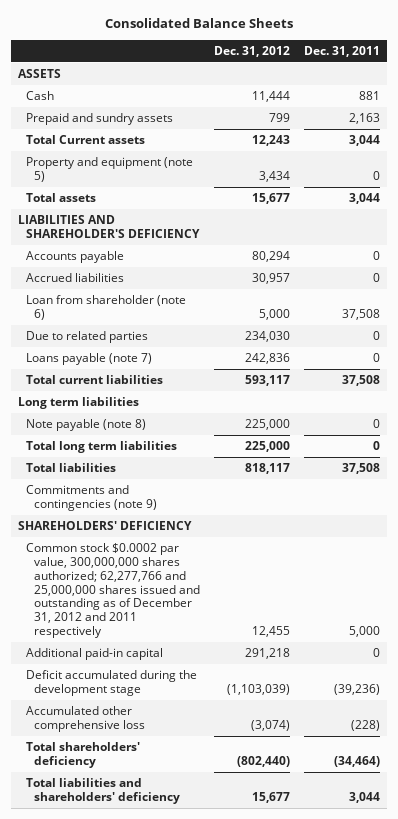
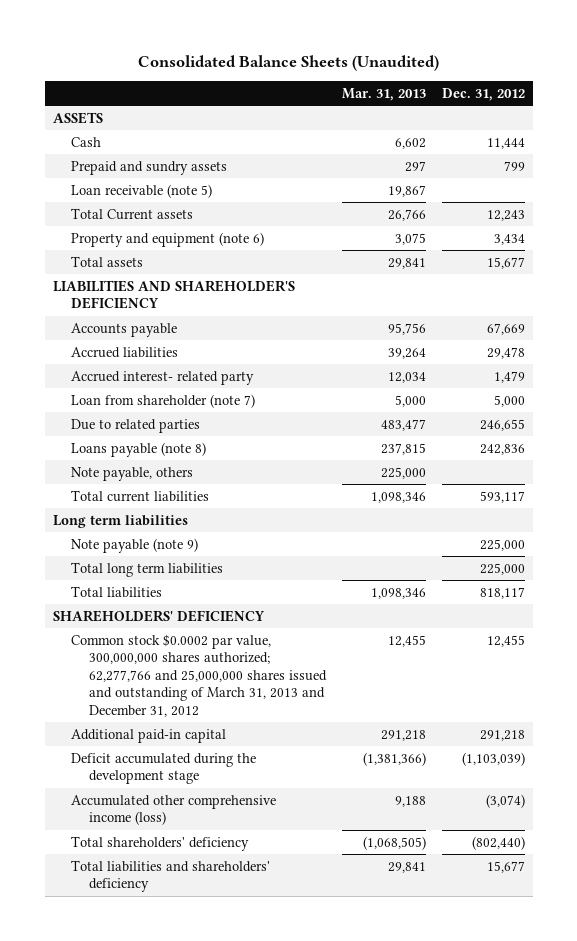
- Consolidated Balance Sheets
+ Consolidated Balance Sheets (Unaudited)
- | Dec. 31, 2012 | Dec. 31, 2011
+ | Mar. 31, 2013 | Dec. 31, 2012
+ Loan receivable (note 5) | 19,867 |
- Property and equipment (note 5) | 3,434 | 0
+ Property and equipment (note 6) | 3,075 | 3,434
- Accounts payable | 80,294 | 0
- Accrued liabilities | 30,957 | 0
- Loan from shareholder (note 6) | 5,000 | 37,508
- Due to related parties | 234,030 | 0
- Loans payable (note 7) | 242,836 | 0
+ Accounts payable | 95,756 | 67,669
+ Accrued liabilities | 39,264 | 29,478
+ Accrued interest- related party | 12,034 | 1,479
+ Loan from shareholder (note 7) | 5,000 | 5,000
+ Due to related parties | 483,477 | 246,655
+ Loans payable (note 8) | 237,815 | 242,836
+ Note payable, others | 225,000 |
- Note payable (note 8) | 225,000 | 0
+ Note payable (note 9) | | 225,000
- Commitments and contingencies (note 9)
- Common stock $0.0002 par value, 300,000,000 shares authorized; 62,277,766 and 25,000,000 shares issued and outstanding as of December 31, 2012 and 2011 respectively | 12,455 | 5,000
+ Common stock $0.0002 par value, 300,000,000 shares authorized; 62,277,766 and 25,000,000 shares issued and outstanding of March 31, 2013 and December 31, 2012 | 12,455 | 12,455
- Accumulated other comprehensive loss | (3,074) | (228)
+ Accumulated other comprehensive income (loss) | 9,188 | (3,074)

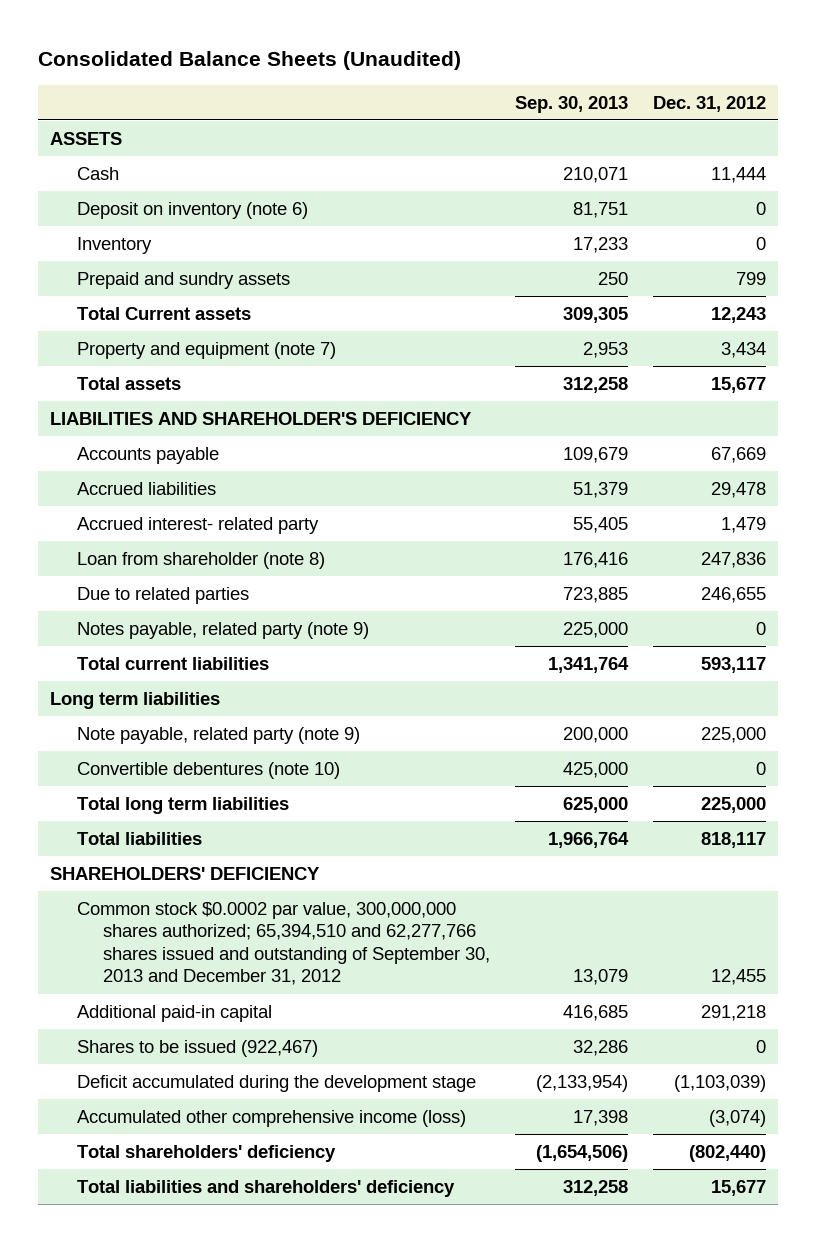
- | Mar. 31, 2013 | Dec. 31, 2012
+ | Sep. 30, 2013 | Dec. 31, 2012
+ Deposit on inventory (note 6) | 81,751 | 0
+ Inventory | 17,233 | 0
- Loan receivable (note 5) | 19,867 |
- Property and equipment (note 6) | 3,075 | 3,434
+ Property and equipment (note 7) | 2,953 | 3,434
- Loan from shareholder (note 7) | 5,000 | 5,000
+ Loan from shareholder (note 8) | 176,416 | 247,836
- Loans payable (note 8) | 237,815 | 242,836
- Note payable, others | 225,000 |
+ Notes payable, related party (note 9) | 225,000 | 0
- Note payable (note 9) | | 225,000
+ Note payable, related party (note 9) | 200,000 | 225,000
+ Convertible debentures (note 10) | 425,000 | 0
- Common stock $0.0002 par value, 300,000,000 shares authorized; 62,277,766 and 25,000,000 shares issued and outstanding of March 31, 2013 and December 31, 2012 | 12,455 | 12,455
+ Common stock $0.0002 par value, 300,000,000 shares authorized; 65,394,510 and 62,277,766 shares issued and outstanding of September 30, 2013 and December 31, 2012 | 13,079 | 12,455
+ Shares to be issued (922,467) | 32,286 | 0

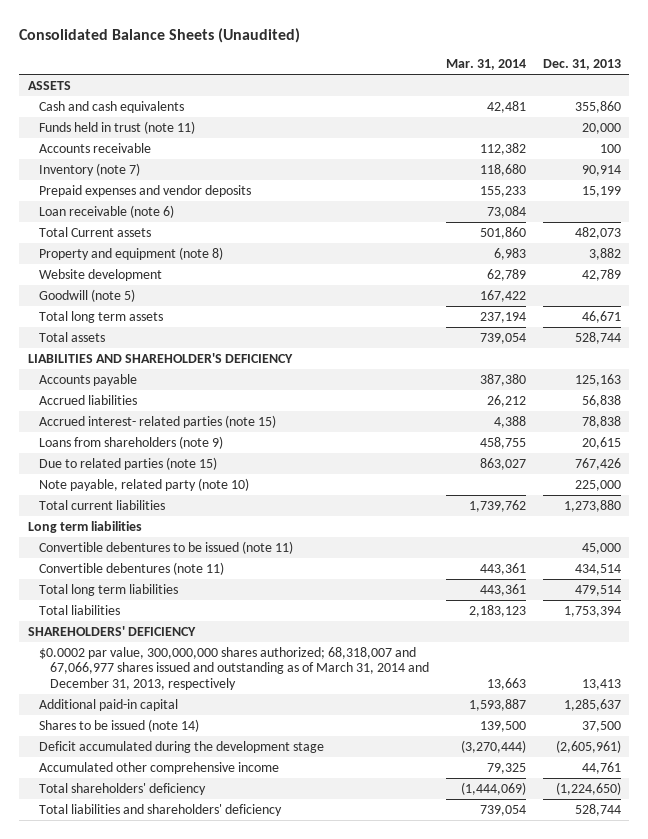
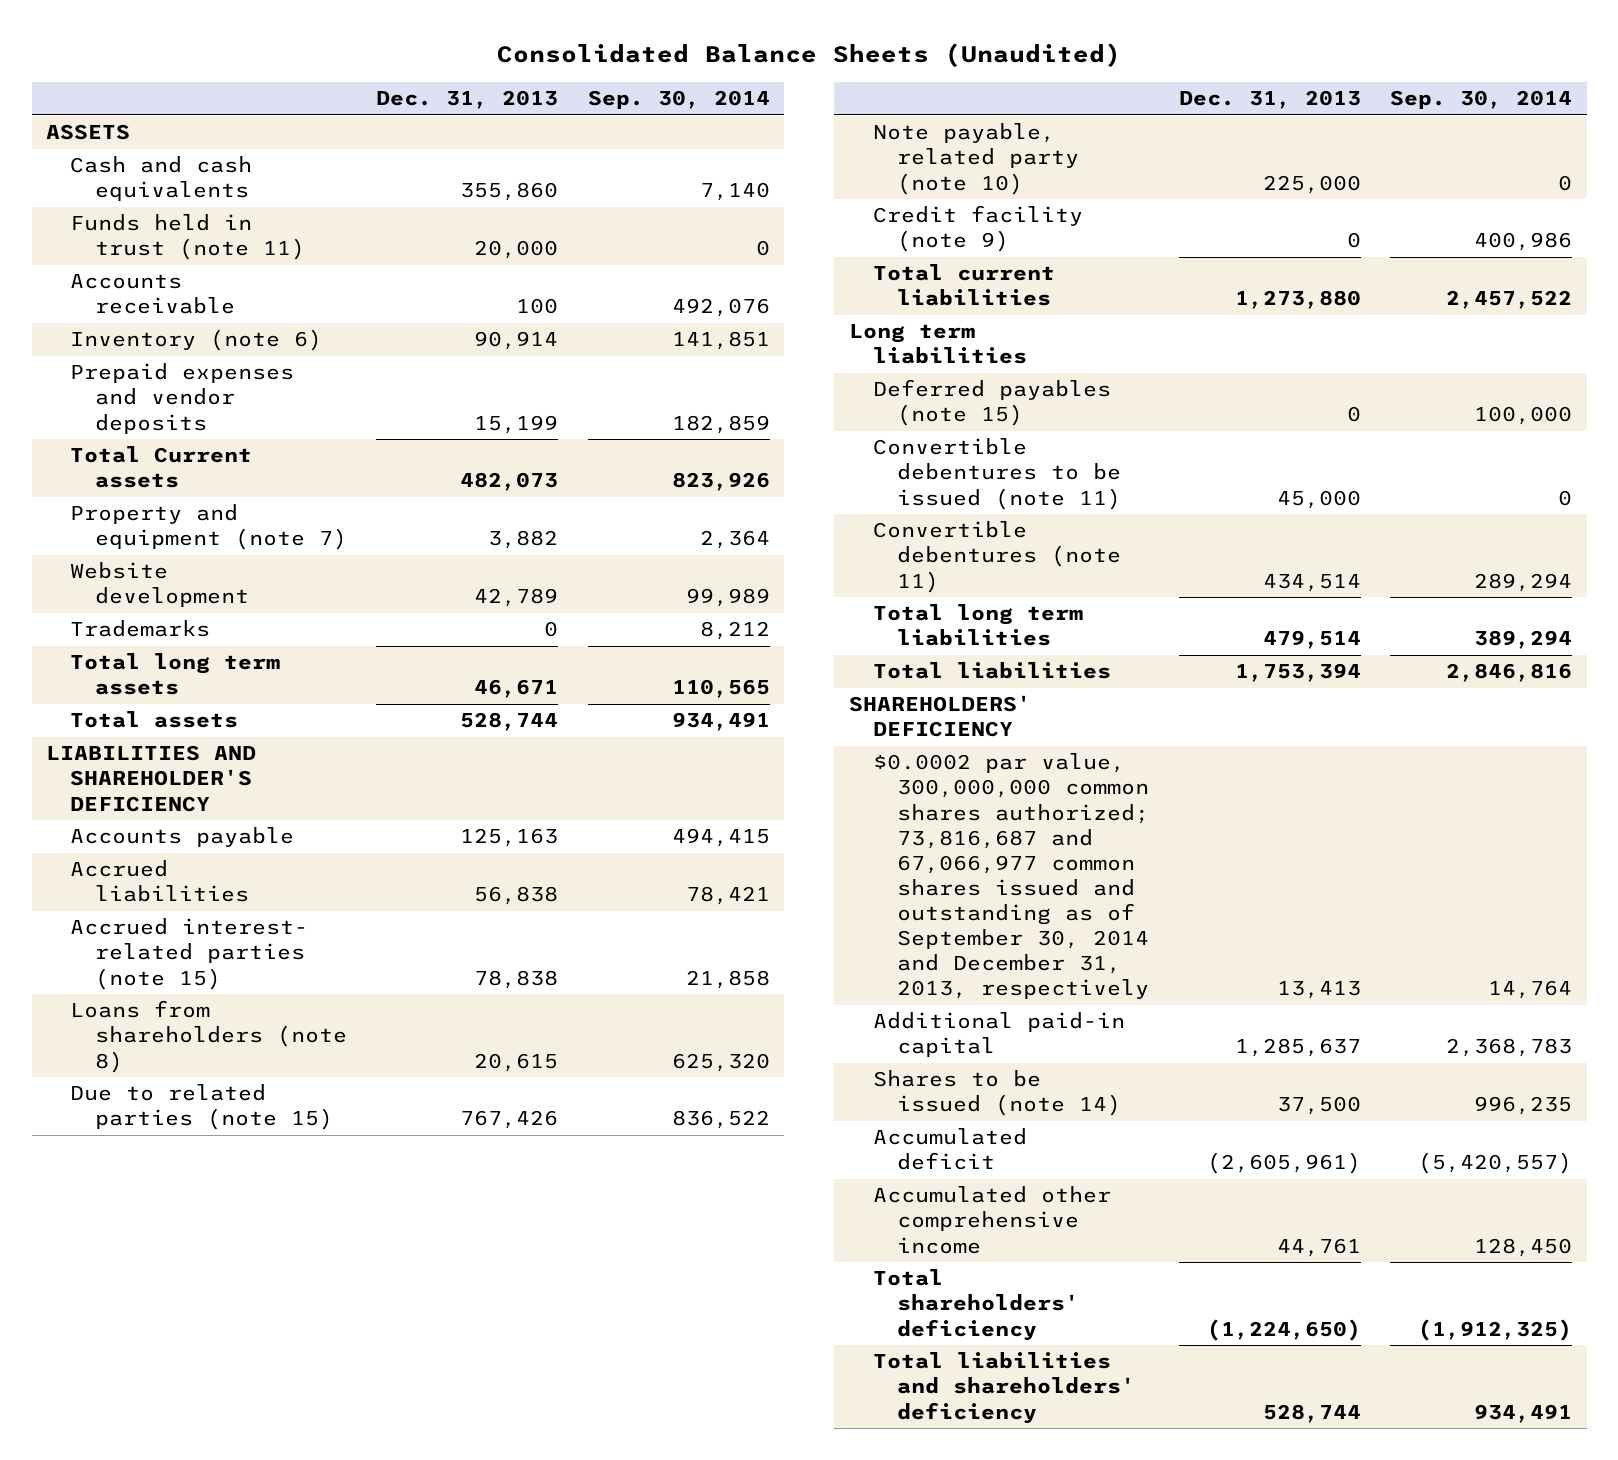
- | Mar. 31, 2014 | Dec. 31, 2013
+ | Dec. 31, 2013 | Sep. 30, 2014
- Inventory (note 7) | 118,680 | 90,914
+ Inventory (note 6) | 90,914 | 141,851
- Loan receivable (note 6) | 73,084 |
- Property and equipment (note 8) | 6,983 | 3,882
+ Property and equipment (note 7) | 3,882 | 2,364
- Goodwill (note 5) | 167,422 |
+ Trademarks | 0 | 8,212
- Loans from shareholders (note 9) | 458,755 | 20,615
+ Loans from shareholders (note 8) | 20,615 | 625,320
+ Credit facility (note 9) | 0 | 400,986
+ Deferred payables (note 15) | 0 | 100,000
- $0.0002 par value, 300,000,000 shares authorized; 68,318,007 and 67,066,977 shares issued and outstanding as of March 31, 2014 and December 31, 2013, respectively | 13,663 | 13,413
+ $0.0002 par value, 300,000,000 common shares authorized; 73,816,687 and 67,066,977 common shares issued and outstanding as of September 30, 2014 and December 31, 2013, respectively | 13,413 | 14,764
- Deficit accumulated during the development stage | (3,270,444) | (2,605,961)
+ Accumulated deficit | (2,605,961) | (5,420,557)

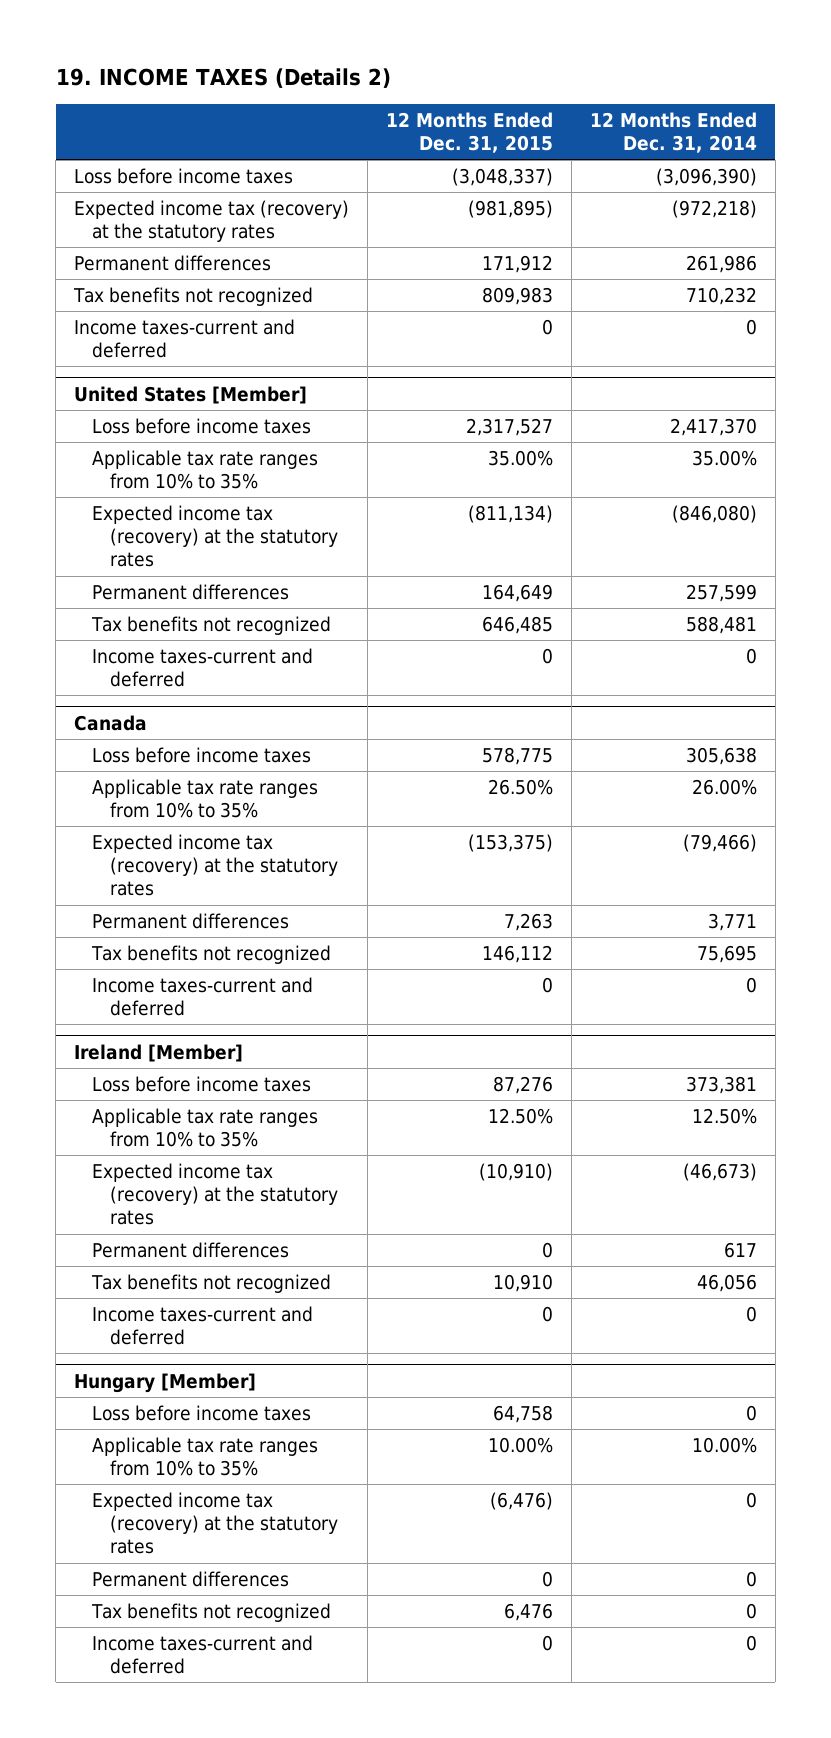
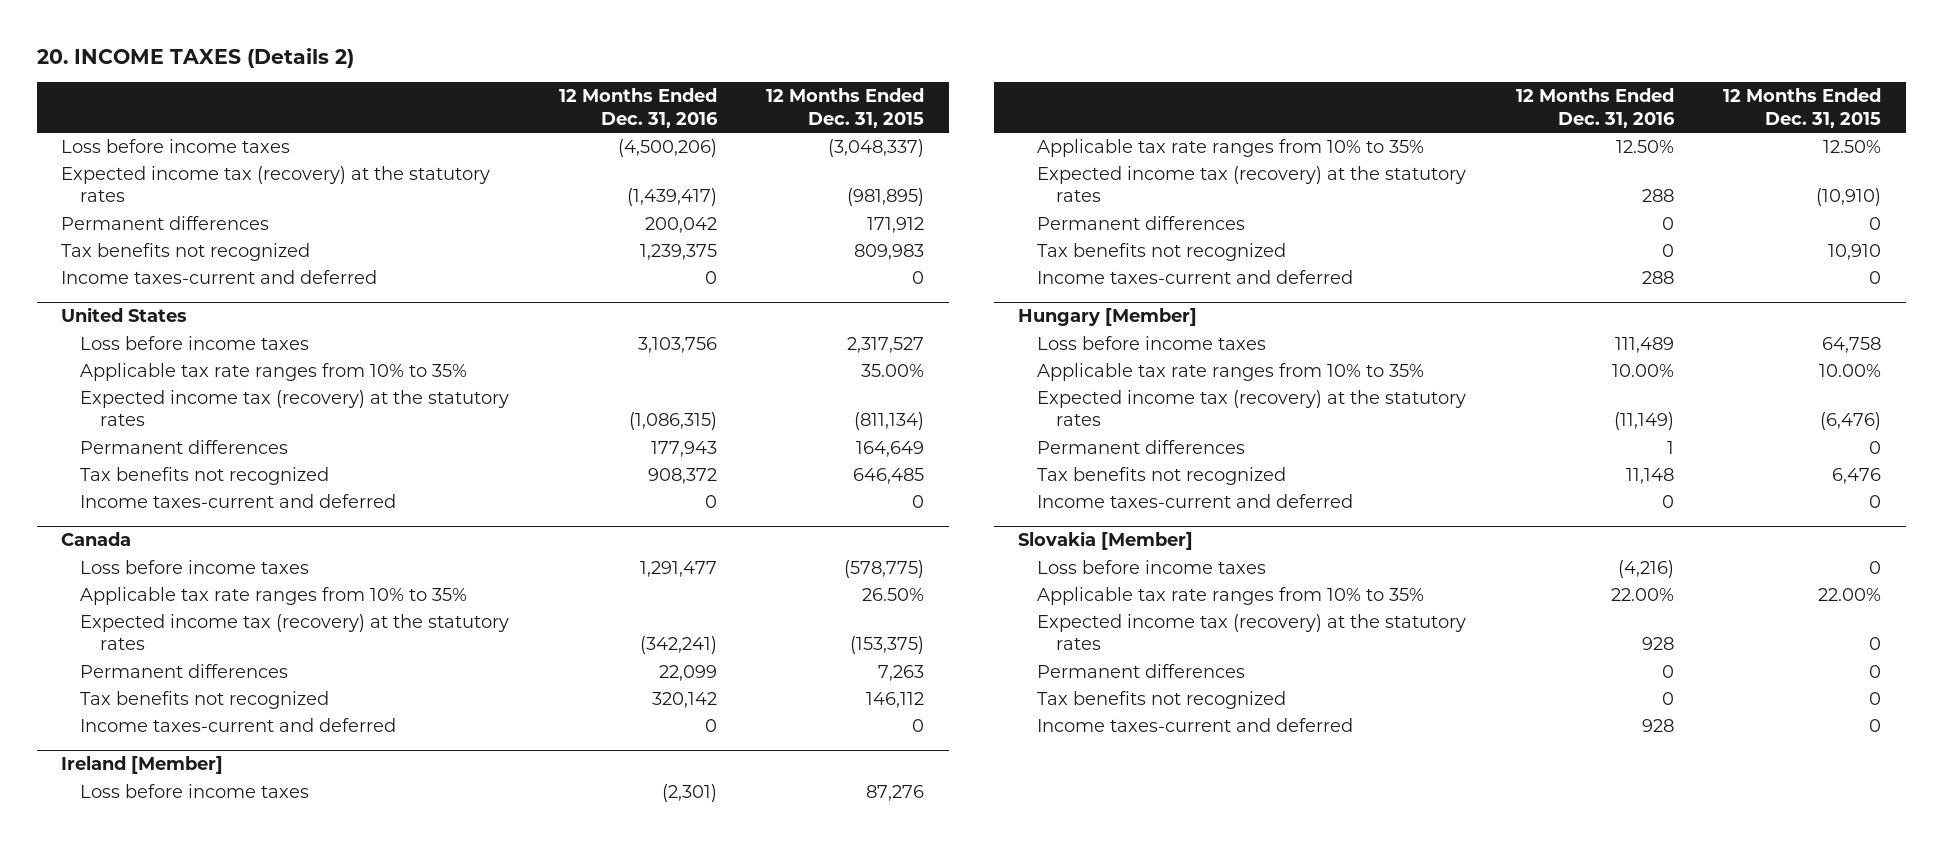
- 19. INCOME TAXES (Details 2)
+ 20. INCOME TAXES (Details 2)
- | 12 Months Ended Dec. 31, 2015 | 12 Months Ended Dec. 31, 2014
+ | 12 Months Ended Dec. 31, 2016 | 12 Months Ended Dec. 31, 2015
- United States [Member]
+ United States
@ Canada
- Loss before income taxes | 578,775 | 305,638
+ Loss before income taxes | 1,291,477 | (578,775)
+ Slovakia [Member]
+ Loss before income taxes | (4,216) | 0
+ Applicable tax rate ranges from 10% to 35% | 22.00% | 22.00%
+ Expected income tax (recovery) at the statutory rates | 928 | 0
+ Permanent differences | 0 | 0
+ Tax benefits not recognized | 0 | 0
+ Income taxes-current and deferred | 928 | 0

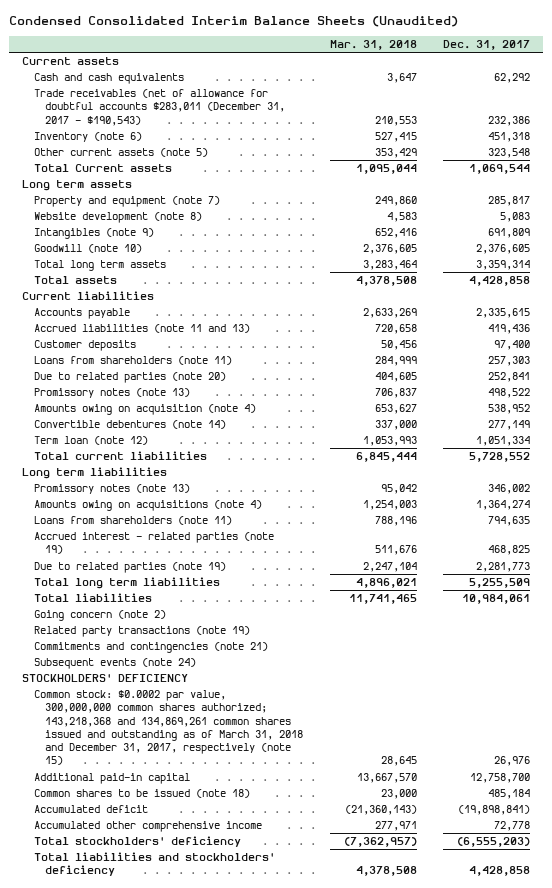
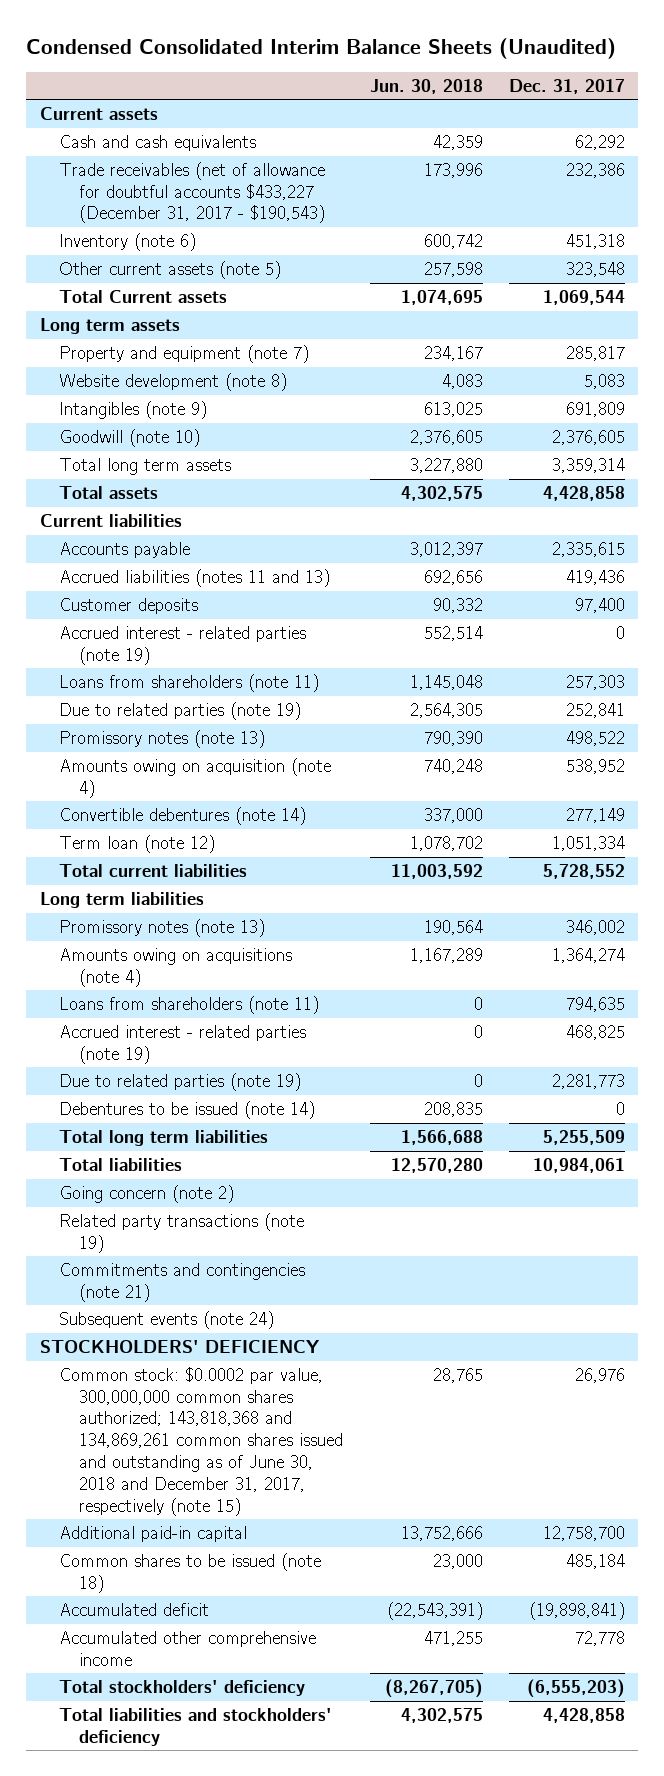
- | Mar. 31, 2018 | Dec. 31, 2017
+ | Jun. 30, 2018 | Dec. 31, 2017
- Trade receivables (net of allowance for doubtful accounts $283,011 (December 31, 2017 - $190,543) | 210,553 | 232,386
+ Trade receivables (net of allowance for doubtful accounts $433,227 (December 31, 2017 - $190,543) | 173,996 | 232,386
- Accrued liabilities (note 11 and 13) | 720,658 | 419,436
+ Accrued liabilities (notes 11 and 13) | 692,656 | 419,436
+ Accrued interest - related parties (note 19) | 552,514 | 0
- Due to related parties (note 20) | 404,605 | 252,841
+ Due to related parties (note 19) | 2,564,305 | 252,841
+ Debentures to be issued (note 14) | 208,835 | 0
- Common stock: $0.0002 par value, 300,000,000 common shares authorized; 143,218,368 and 134,869,261 common shares issued and outstanding as of March 31, 2018 and December 31, 2017, respectively (note 15) | 28,645 | 26,976
+ Common stock: $0.0002 par value, 300,000,000 common shares authorized; 143,818,368 and 134,869,261 common shares issued and outstanding as of June 30, 2018 and December 31, 2017, respectively (note 15) | 28,765 | 26,976

